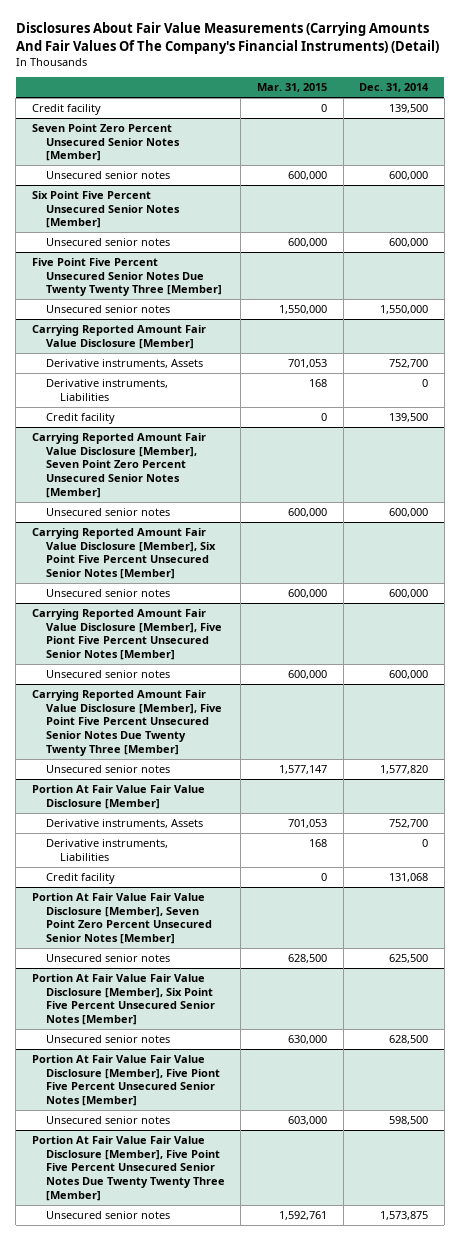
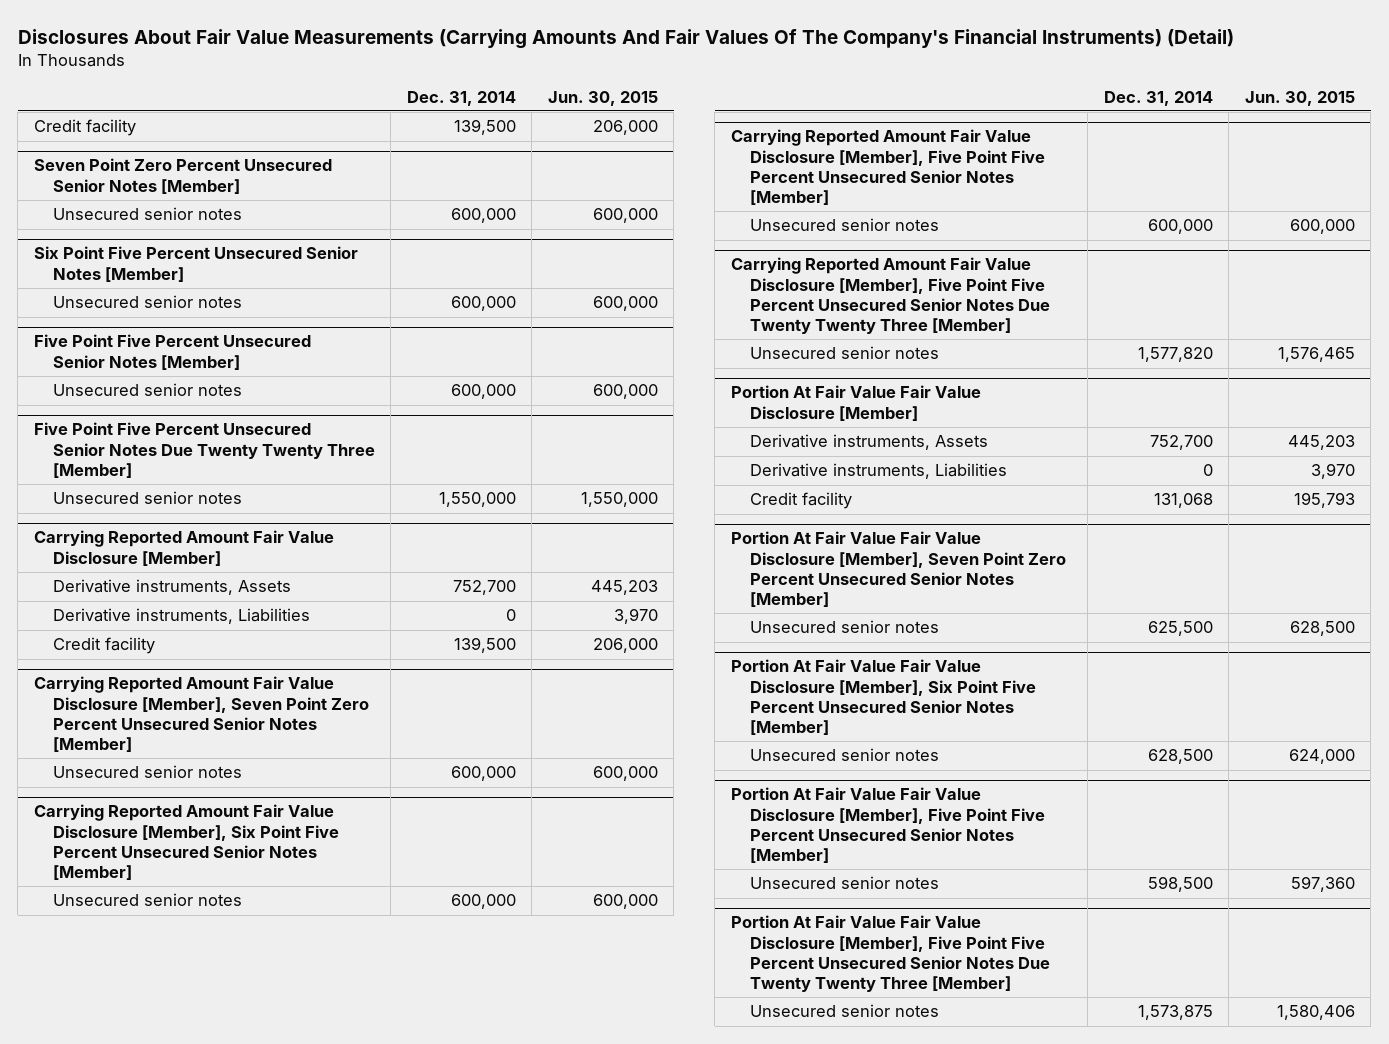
- | Mar. 31, 2015 | Dec. 31, 2014
+ | Dec. 31, 2014 | Jun. 30, 2015
+ Five Point Five Percent Unsecured Senior Notes [Member]
+ Unsecured senior notes | 600,000 | 600,000
- Carrying Reported Amount Fair Value Disclosure [Member], Five Piont Five Percent Unsecured Senior Notes [Member]
+ Carrying Reported Amount Fair Value Disclosure [Member], Five Point Five Percent Unsecured Senior Notes [Member]
- Portion At Fair Value Fair Value Disclosure [Member], Five Piont Five Percent Unsecured Senior Notes [Member]
+ Portion At Fair Value Fair Value Disclosure [Member], Five Point Five Percent Unsecured Senior Notes [Member]

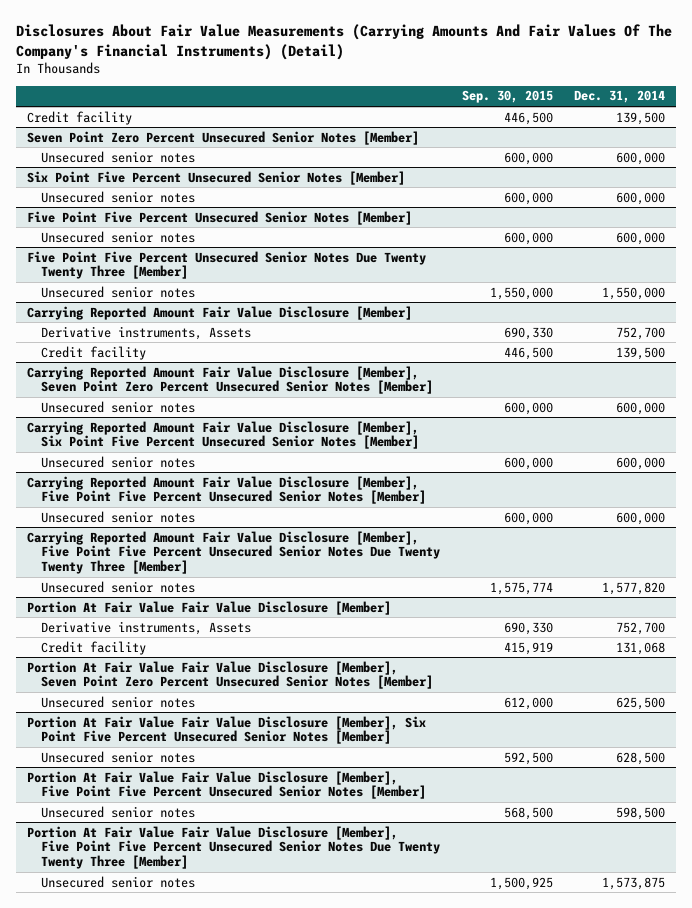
- | Dec. 31, 2014 | Jun. 30, 2015
+ | Sep. 30, 2015 | Dec. 31, 2014
@ Carrying Reported Amount Fair Value Disclosure [Member]
- Derivative instruments, Liabilities | 0 | 3,970
@ Portion At Fair Value Fair Value Disclosure [Member]
- Derivative instruments, Liabilities | 0 | 3,970

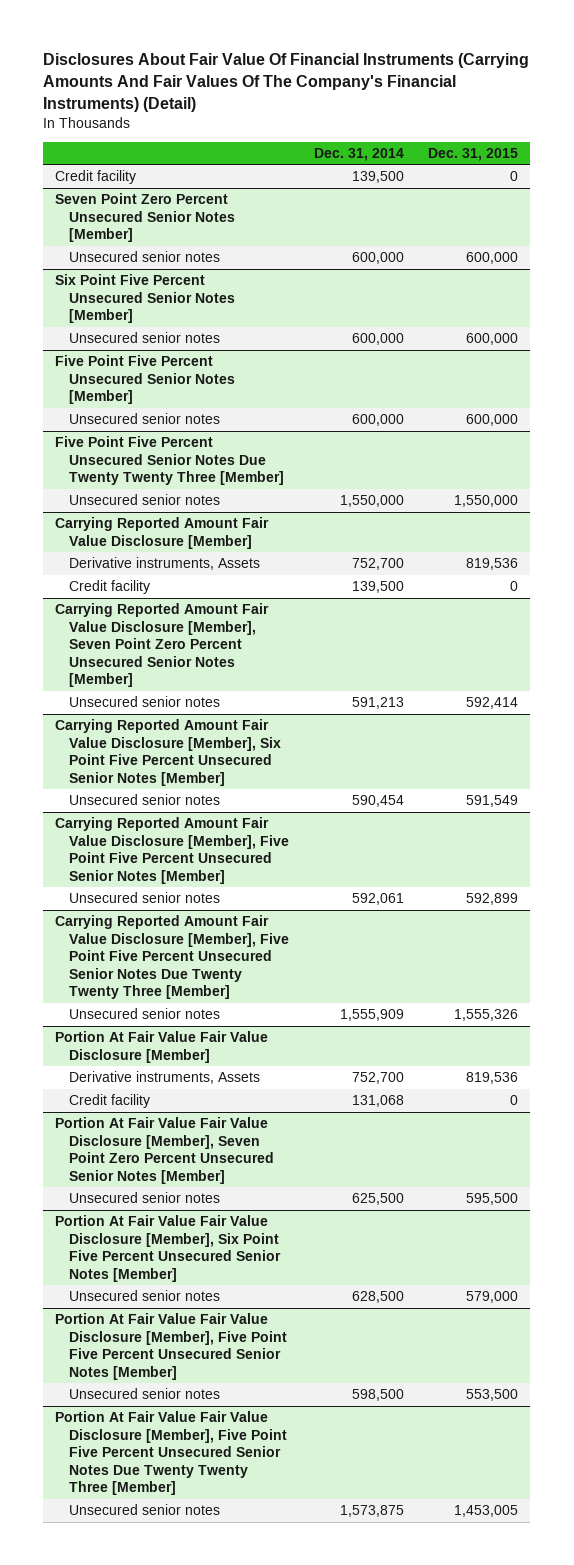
- Disclosures About Fair Value Measurements (Carrying Amounts And Fair Values Of The Company's Financial Instruments) (Detail)
+ Disclosures About Fair Value Of Financial Instruments (Carrying Amounts And Fair Values Of The Company's Financial Instruments) (Detail)
- | Sep. 30, 2015 | Dec. 31, 2014
+ | Dec. 31, 2014 | Dec. 31, 2015
@ Carrying Reported Amount Fair Value Disclosure [Member], Seven Point Zero Percent Unsecured Senior Notes [Member]
- Unsecured senior notes | 600,000 | 600,000
+ Unsecured senior notes | 591,213 | 592,414
@ Carrying Reported Amount Fair Value Disclosure [Member], Six Point Five Percent Unsecured Senior Notes [Member]
- Unsecured senior notes | 600,000 | 600,000
+ Unsecured senior notes | 590,454 | 591,549
@ Carrying Reported Amount Fair Value Disclosure [Member], Five Point Five Percent Unsecured Senior Notes [Member]
- Unsecured senior notes | 600,000 | 600,000
+ Unsecured senior notes | 592,061 | 592,899
@ Carrying Reported Amount Fair Value Disclosure [Member], Five Point Five Percent Unsecured Senior Notes Due Twenty Twenty Three [Member]
- Unsecured senior notes | 1,575,774 | 1,577,820
+ Unsecured senior notes | 1,555,909 | 1,555,326

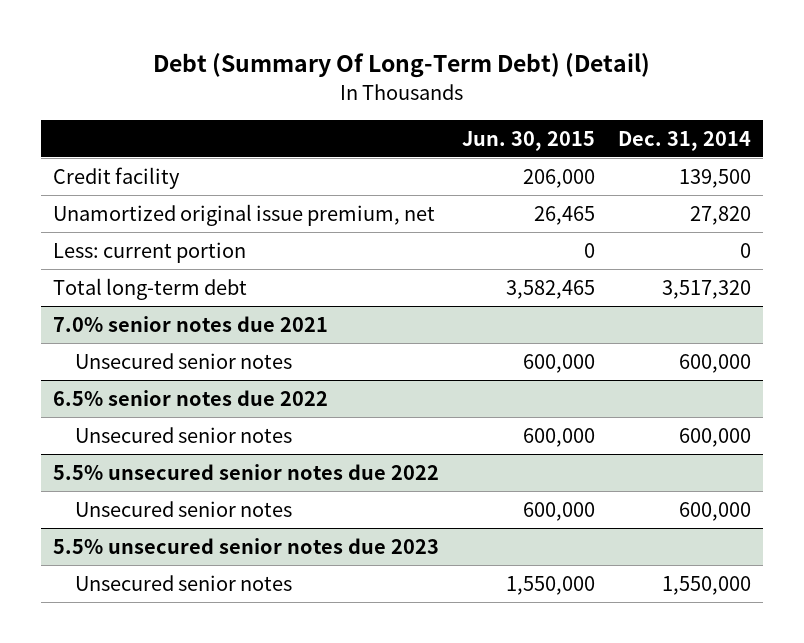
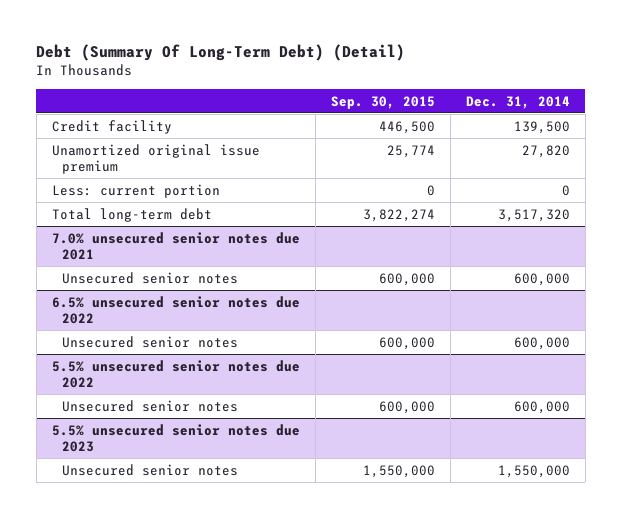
- | Jun. 30, 2015 | Dec. 31, 2014
+ | Sep. 30, 2015 | Dec. 31, 2014
- Unamortized original issue premium, net | 26,465 | 27,820
+ Unamortized original issue premium | 25,774 | 27,820
- 7.0% senior notes due 2021
+ 7.0% unsecured senior notes due 2021
- 6.5% senior notes due 2022
+ 6.5% unsecured senior notes due 2022

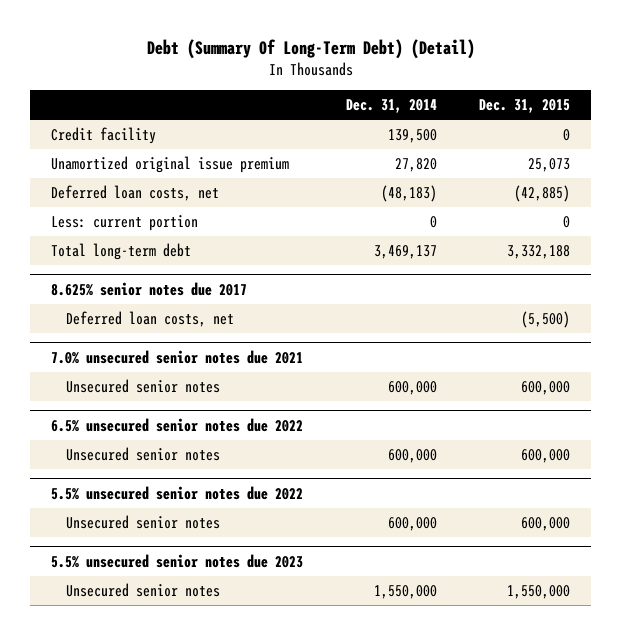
- | Sep. 30, 2015 | Dec. 31, 2014
+ | Dec. 31, 2014 | Dec. 31, 2015
+ Deferred loan costs, net | (48,183) | (42,885)
- Total long-term debt | 3,822,274 | 3,517,320
+ Total long-term debt | 3,469,137 | 3,332,188
+ 8.625% senior notes due 2017
+ Deferred loan costs, net | | (5,500)

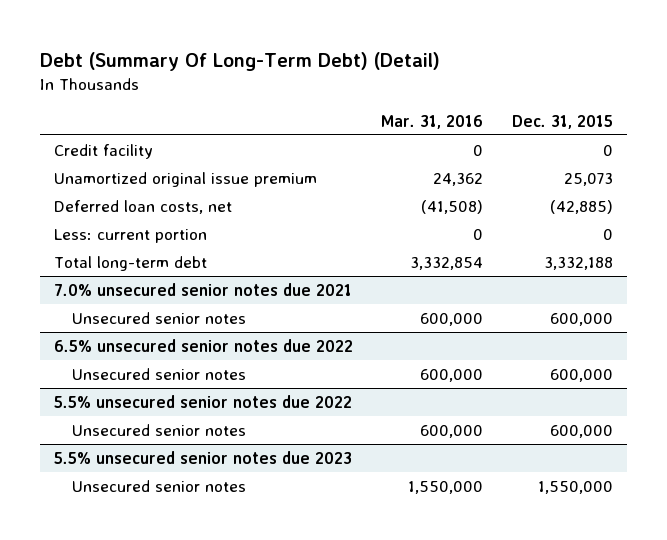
- | Dec. 31, 2014 | Dec. 31, 2015
+ | Mar. 31, 2016 | Dec. 31, 2015
- 8.625% senior notes due 2017
- Deferred loan costs, net | | (5,500)

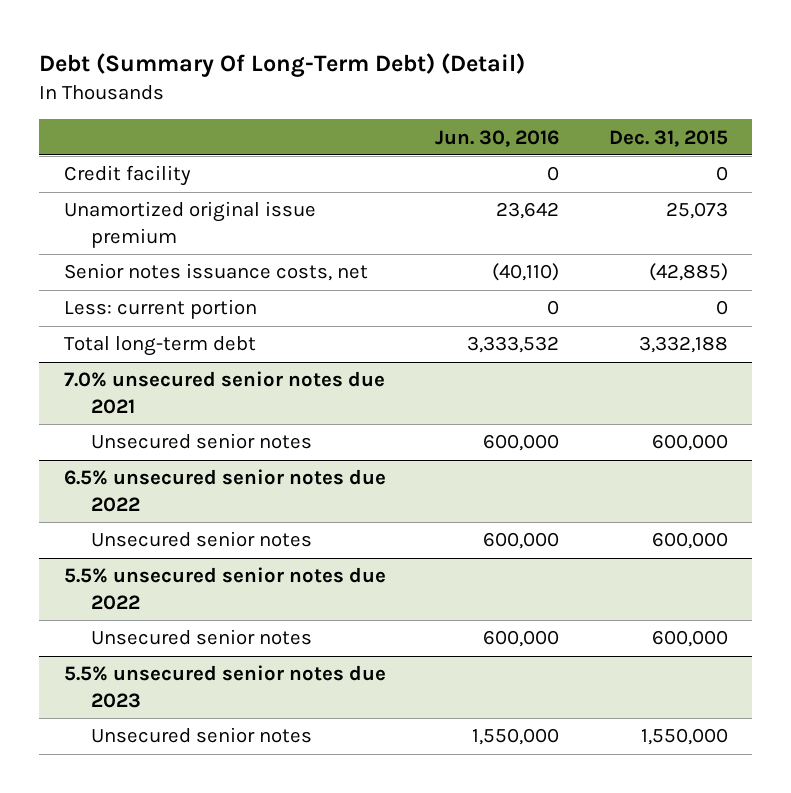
- | Mar. 31, 2016 | Dec. 31, 2015
+ | Jun. 30, 2016 | Dec. 31, 2015
- Deferred loan costs, net | (41,508) | (42,885)
+ Senior notes issuance costs, net | (40,110) | (42,885)

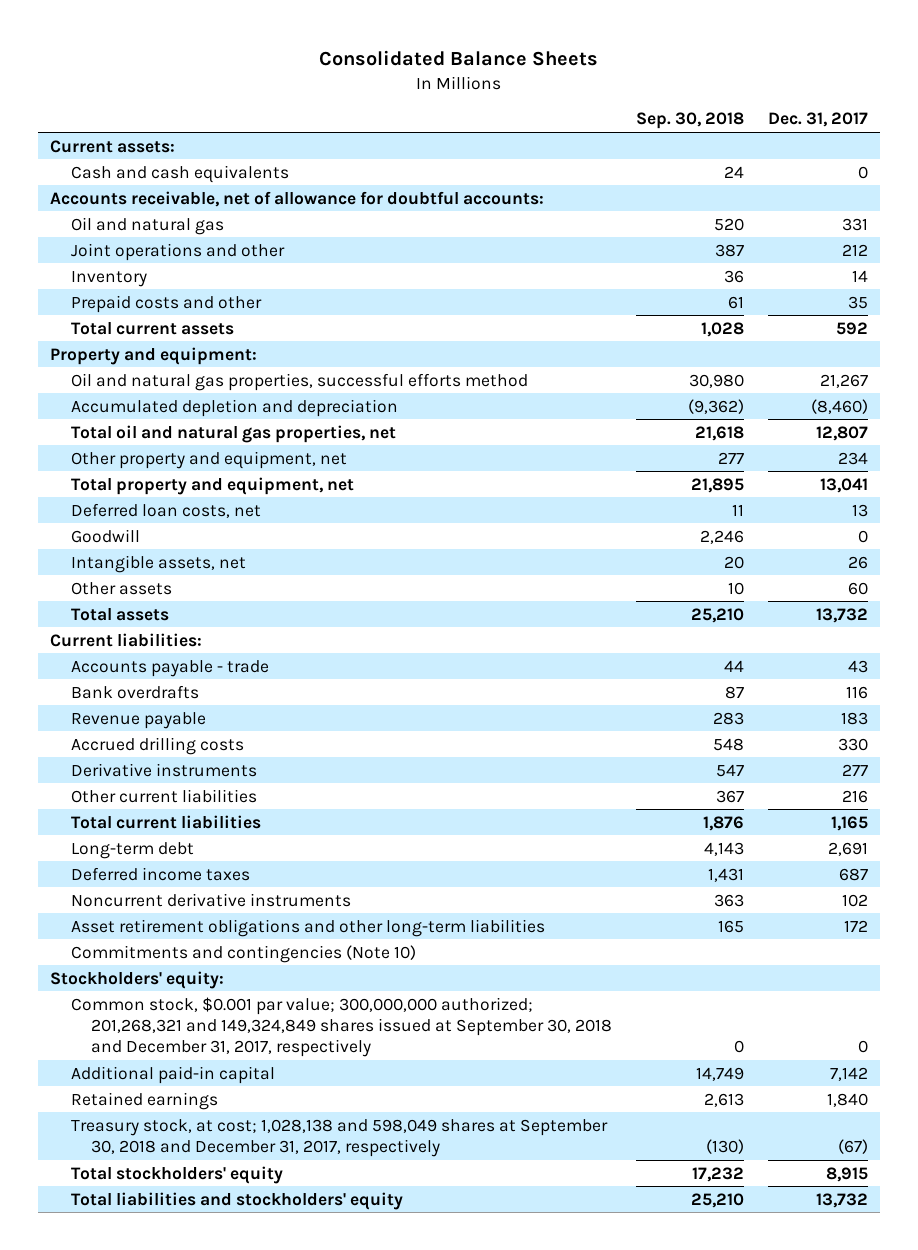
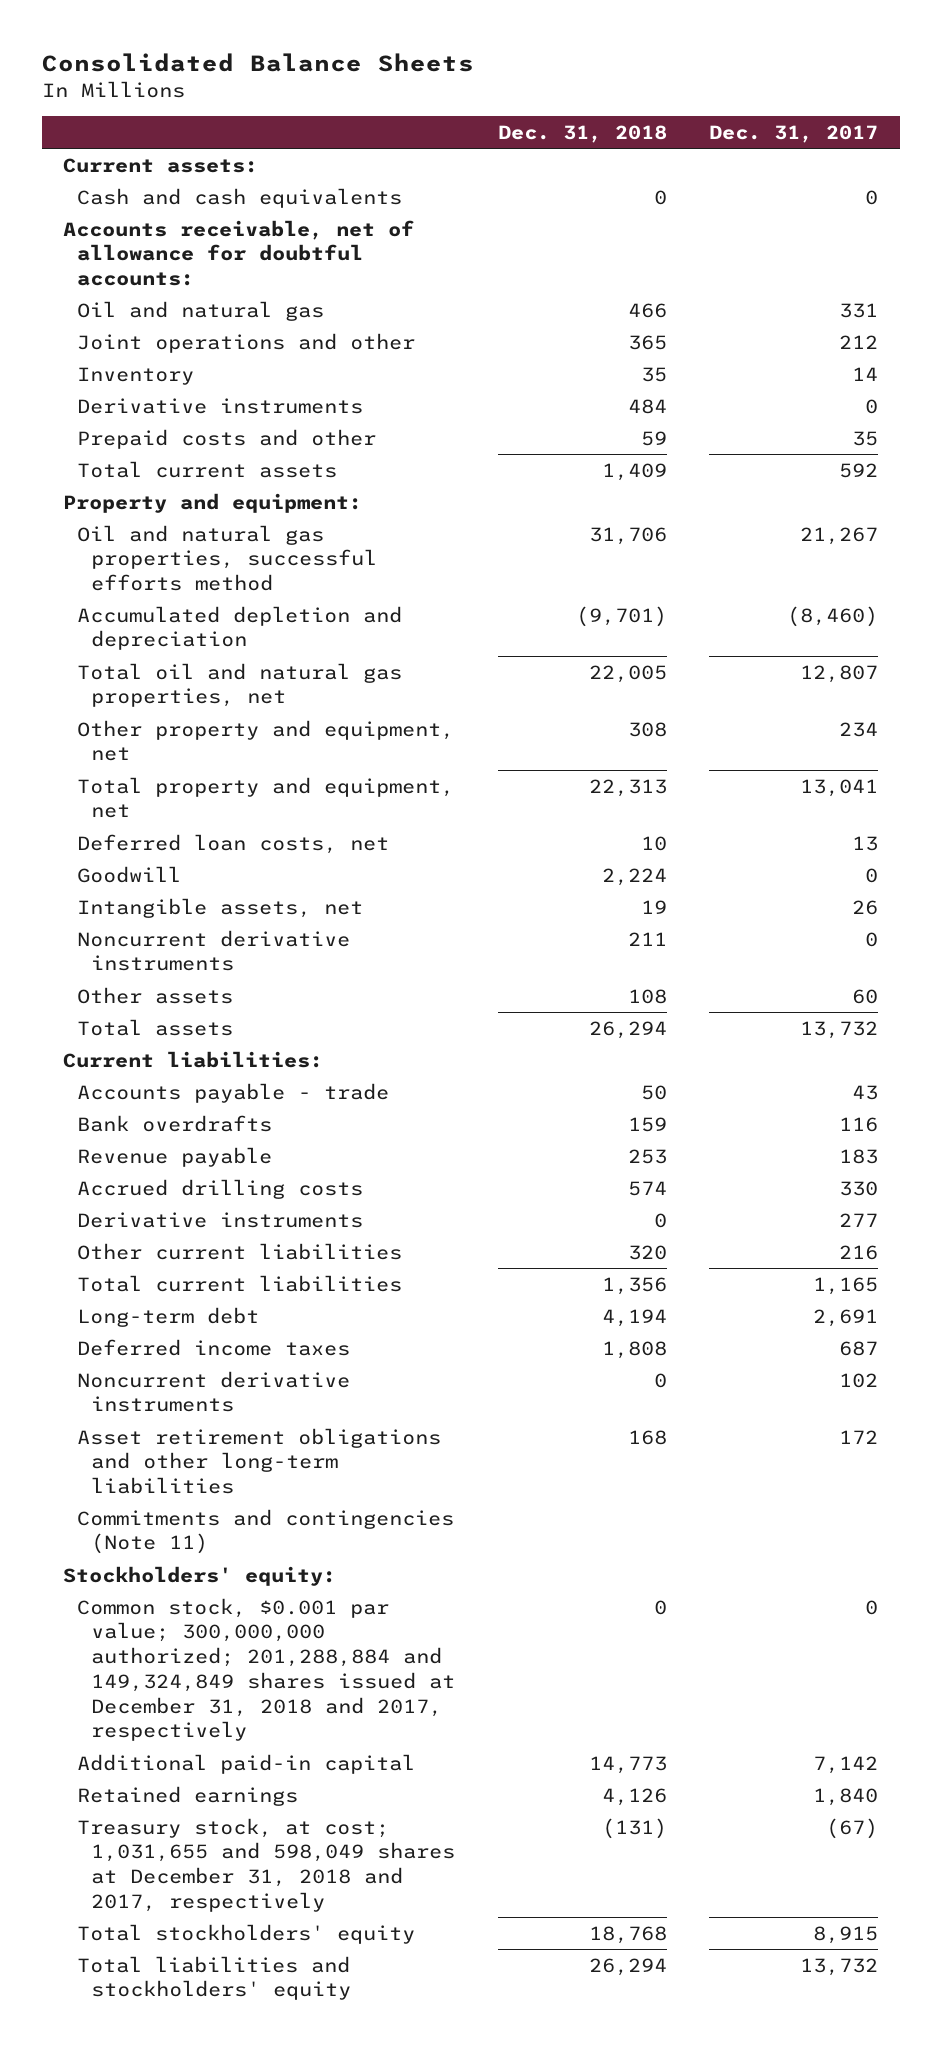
- | Sep. 30, 2018 | Dec. 31, 2017
+ | Dec. 31, 2018 | Dec. 31, 2017
+ Derivative instruments | 484 | 0
+ Noncurrent derivative instruments | 211 | 0
- Commitments and contingencies (Note 10)
+ Commitments and contingencies (Note 11)
- Common stock, $0.001 par value; 300,000,000 authorized; 201,268,321 and 149,324,849 shares issued at September 30, 2018 and December 31, 2017, respectively | 0 | 0
+ Common stock, $0.001 par value; 300,000,000 authorized; 201,288,884 and 149,324,849 shares issued at December 31, 2018 and 2017, respectively | 0 | 0
- Treasury stock, at cost; 1,028,138 and 598,049 shares at September 30, 2018 and December 31, 2017, respectively | (130) | (67)
+ Treasury stock, at cost; 1,031,655 and 598,049 shares at December 31, 2018 and 2017, respectively | (131) | (67)

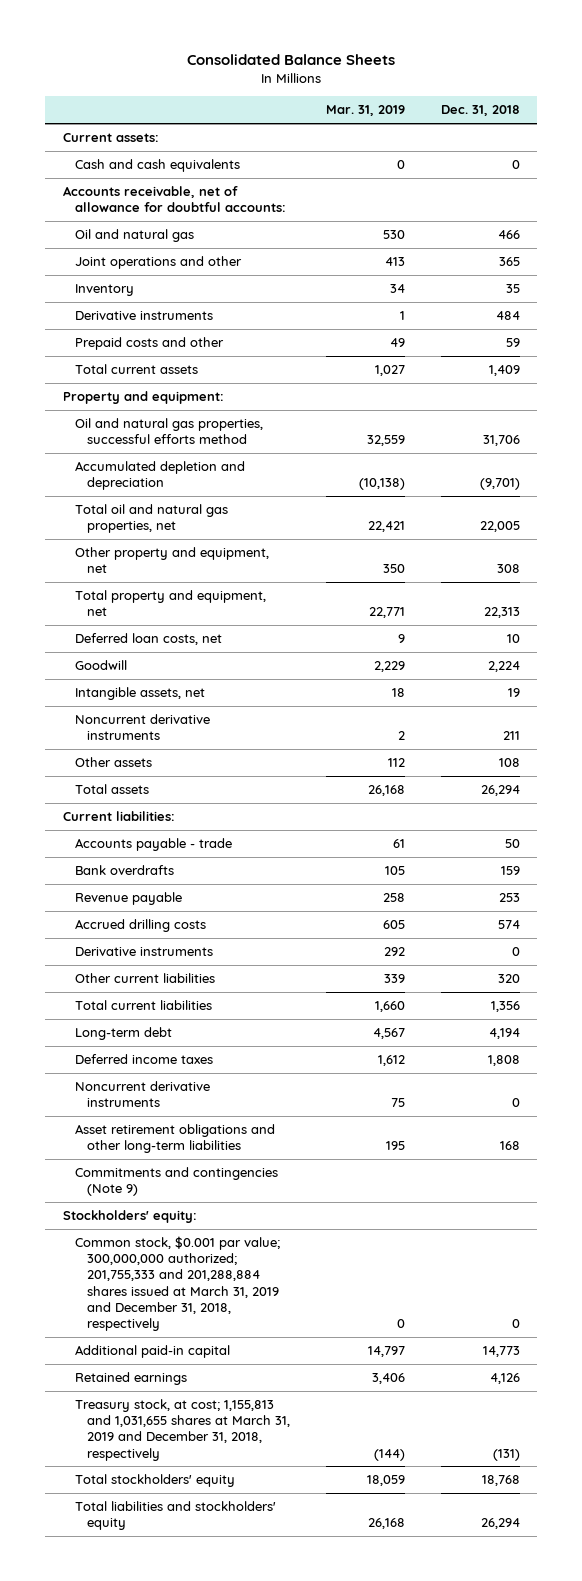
- | Dec. 31, 2018 | Dec. 31, 2017
+ | Mar. 31, 2019 | Dec. 31, 2018
- Commitments and contingencies (Note 11)
+ Commitments and contingencies (Note 9)
- Common stock, $0.001 par value; 300,000,000 authorized; 201,288,884 and 149,324,849 shares issued at December 31, 2018 and 2017, respectively | 0 | 0
+ Common stock, $0.001 par value; 300,000,000 authorized; 201,755,333 and 201,288,884 shares issued at March 31, 2019 and December 31, 2018, respectively | 0 | 0
- Treasury stock, at cost; 1,031,655 and 598,049 shares at December 31, 2018 and 2017, respectively | (131) | (67)
+ Treasury stock, at cost; 1,155,813 and 1,031,655 shares at March 31, 2019 and December 31, 2018, respectively | (144) | (131)

